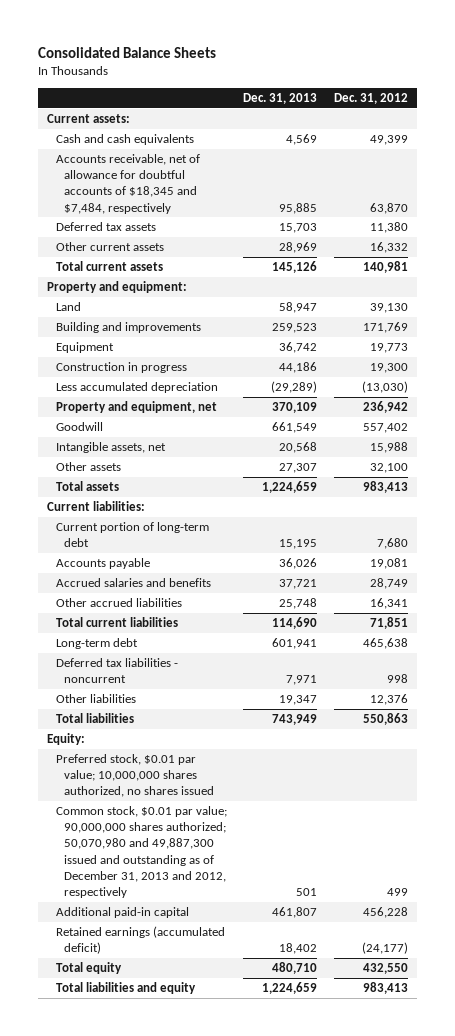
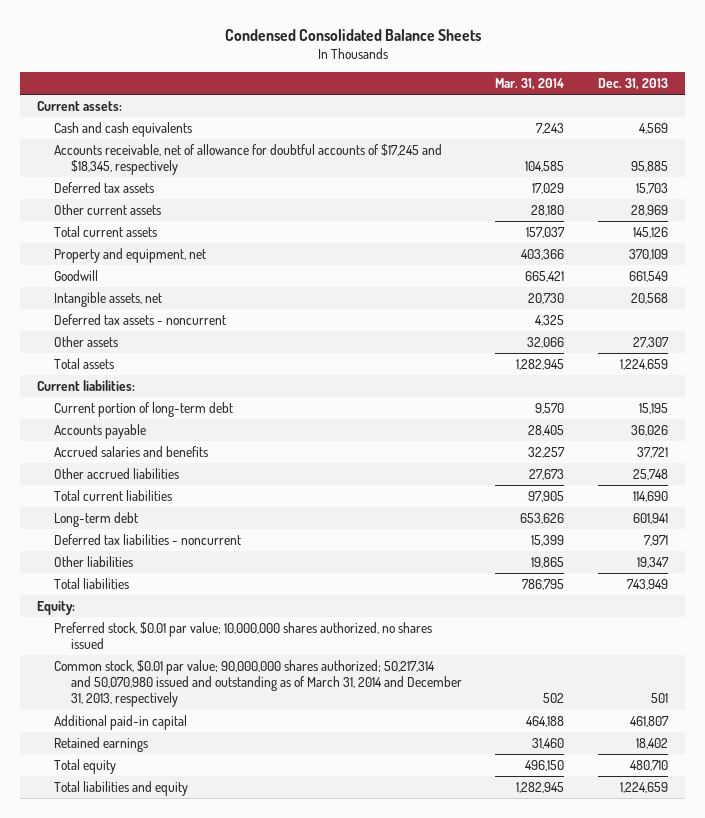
- Consolidated Balance Sheets
+ Condensed Consolidated Balance Sheets
- | Dec. 31, 2013 | Dec. 31, 2012
+ | Mar. 31, 2014 | Dec. 31, 2013
- Accounts receivable, net of allowance for doubtful accounts of $18,345 and $7,484, respectively | 95,885 | 63,870
+ Accounts receivable, net of allowance for doubtful accounts of $17,245 and $18,345, respectively | 104,585 | 95,885
- Property and equipment:
- Land | 58,947 | 39,130
- Building and improvements | 259,523 | 171,769
- Equipment | 36,742 | 19,773
- Construction in progress | 44,186 | 19,300
- Less accumulated depreciation | (29,289) | (13,030)
+ Deferred tax assets - noncurrent | 4,325 |
- Common stock, $0.01 par value; 90,000,000 shares authorized; 50,070,980 and 49,887,300 issued and outstanding as of December 31, 2013 and 2012, respectively | 501 | 499
+ Common stock, $0.01 par value; 90,000,000 shares authorized; 50,217,314 and 50,070,980 issued and outstanding as of March 31, 2014 and December 31, 2013, respectively | 502 | 501
- Retained earnings (accumulated deficit) | 18,402 | (24,177)
+ Retained earnings | 31,460 | 18,402

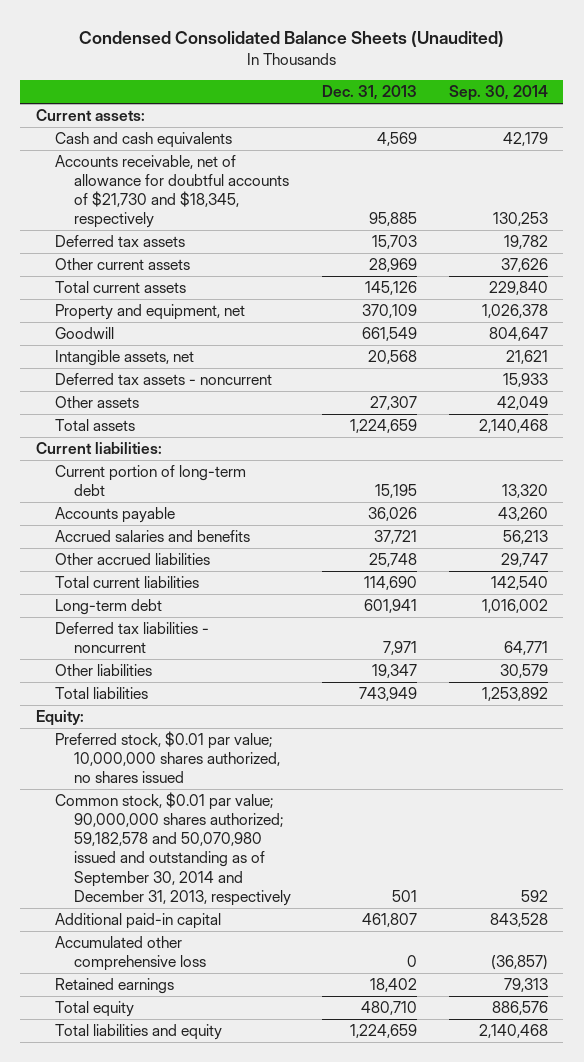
- Condensed Consolidated Balance Sheets
+ Condensed Consolidated Balance Sheets (Unaudited)
- | Mar. 31, 2014 | Dec. 31, 2013
+ | Dec. 31, 2013 | Sep. 30, 2014
- Accounts receivable, net of allowance for doubtful accounts of $17,245 and $18,345, respectively | 104,585 | 95,885
+ Accounts receivable, net of allowance for doubtful accounts of $21,730 and $18,345, respectively | 95,885 | 130,253
- Common stock, $0.01 par value; 90,000,000 shares authorized; 50,217,314 and 50,070,980 issued and outstanding as of March 31, 2014 and December 31, 2013, respectively | 502 | 501
+ Common stock, $0.01 par value; 90,000,000 shares authorized; 59,182,578 and 50,070,980 issued and outstanding as of September 30, 2014 and December 31, 2013, respectively | 501 | 592
+ Accumulated other comprehensive loss | 0 | (36,857)

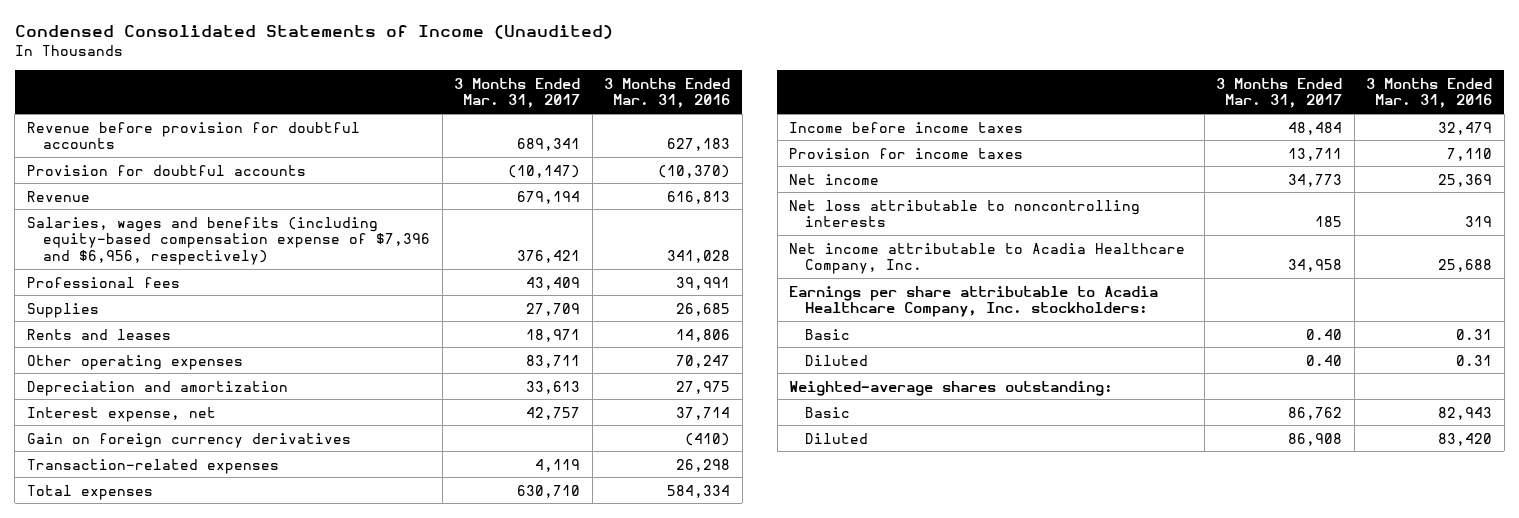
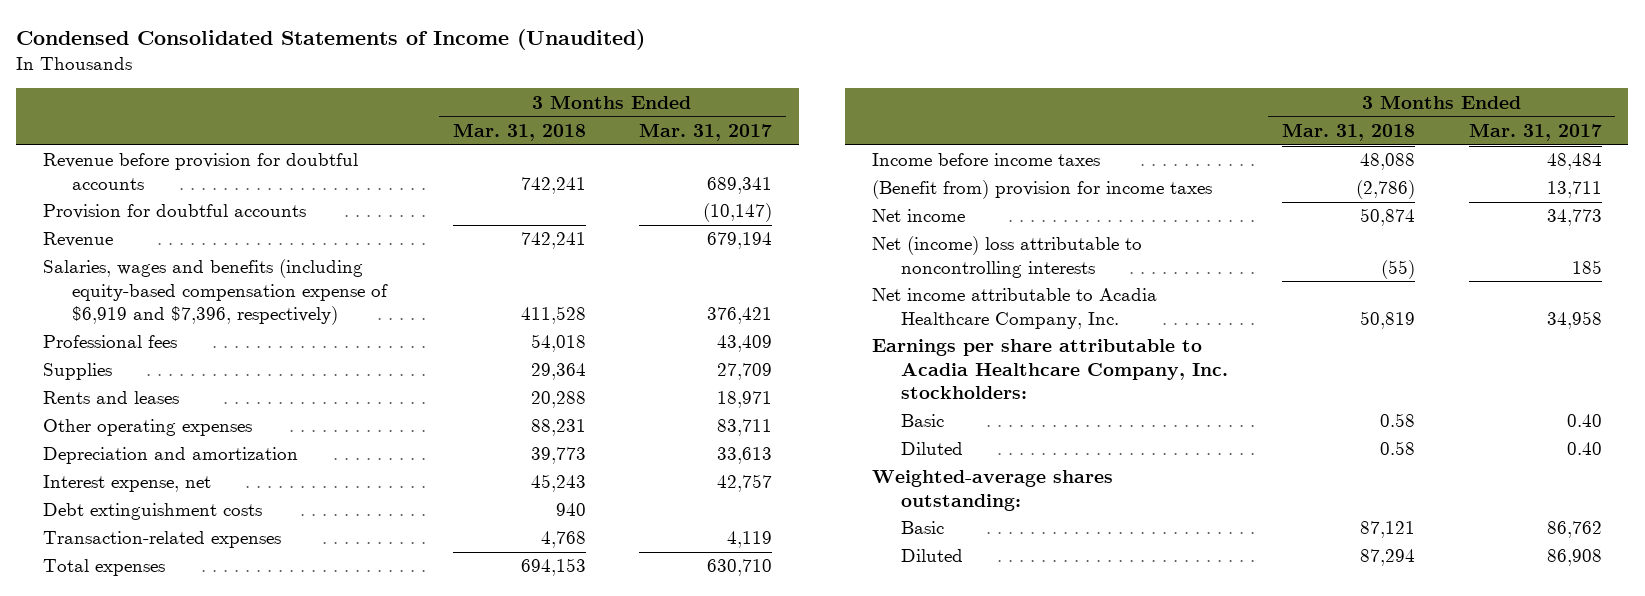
- | 3 Months Ended Mar. 31, 2017 | 3 Months Ended Mar. 31, 2016
+ | 3 Months Ended Mar. 31, 2018 | 3 Months Ended Mar. 31, 2017
- Salaries, wages and benefits (including equity-based compensation expense of $7,396 and $6,956, respectively) | 376,421 | 341,028
+ Salaries, wages and benefits (including equity-based compensation expense of $6,919 and $7,396, respectively) | 411,528 | 376,421
- Gain on foreign currency derivatives | | (410)
+ Debt extinguishment costs | 940 |
- Provision for income taxes | 13,711 | 7,110
+ (Benefit from) provision for income taxes | (2,786) | 13,711
- Net loss attributable to noncontrolling interests | 185 | 319
+ Net (income) loss attributable to noncontrolling interests | (55) | 185

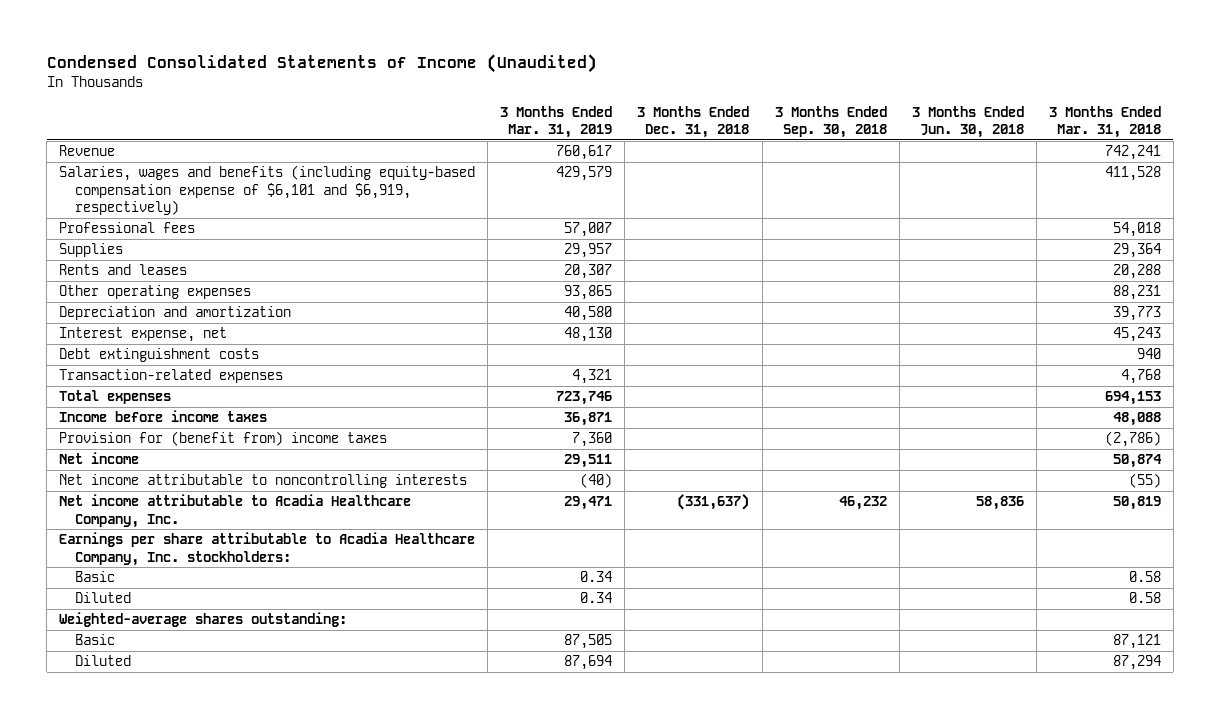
- | 3 Months Ended Mar. 31, 2018 | 3 Months Ended Mar. 31, 2017
+ | 3 Months Ended Mar. 31, 2019 | 3 Months Ended Dec. 31, 2018 | 3 Months Ended Sep. 30, 2018 | 3 Months Ended Jun. 30, 2018 | 3 Months Ended Mar. 31, 2018
- Revenue before provision for doubtful accounts | 742,241 | 689,341
- Provision for doubtful accounts | | (10,147)
- Salaries, wages and benefits (including equity-based compensation expense of $6,919 and $7,396, respectively) | 411,528 | 376,421
+ Salaries, wages and benefits (including equity-based compensation expense of $6,101 and $6,919, respectively) | 429,579 | | | | 411,528
- (Benefit from) provision for income taxes | (2,786) | 13,711
+ Provision for (benefit from) income taxes | 7,360 | | | | (2,786)
- Net (income) loss attributable to noncontrolling interests | (55) | 185
+ Net income attributable to noncontrolling interests | (40) | | | | (55)

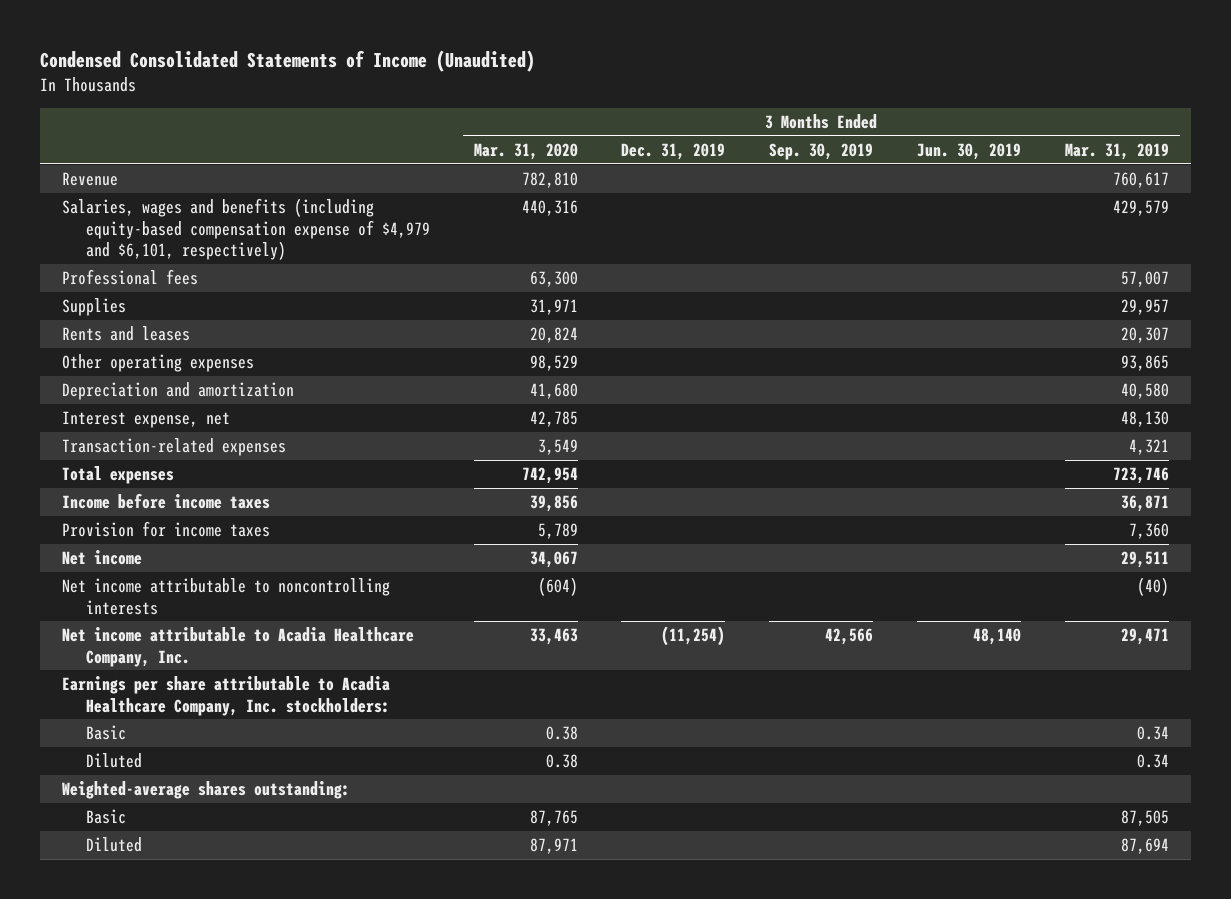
- | 3 Months Ended Mar. 31, 2019 | 3 Months Ended Dec. 31, 2018 | 3 Months Ended Sep. 30, 2018 | 3 Months Ended Jun. 30, 2018 | 3 Months Ended Mar. 31, 2018
+ | 3 Months Ended Mar. 31, 2020 | 3 Months Ended Dec. 31, 2019 | 3 Months Ended Sep. 30, 2019 | 3 Months Ended Jun. 30, 2019 | 3 Months Ended Mar. 31, 2019
- Salaries, wages and benefits (including equity-based compensation expense of $6,101 and $6,919, respectively) | 429,579 | | | | 411,528
+ Salaries, wages and benefits (including equity-based compensation expense of $4,979 and $6,101, respectively) | 440,316 | | | | 429,579
- Debt extinguishment costs | | | | | 940
- Provision for (benefit from) income taxes | 7,360 | | | | (2,786)
+ Provision for income taxes | 5,789 | | | | 7,360

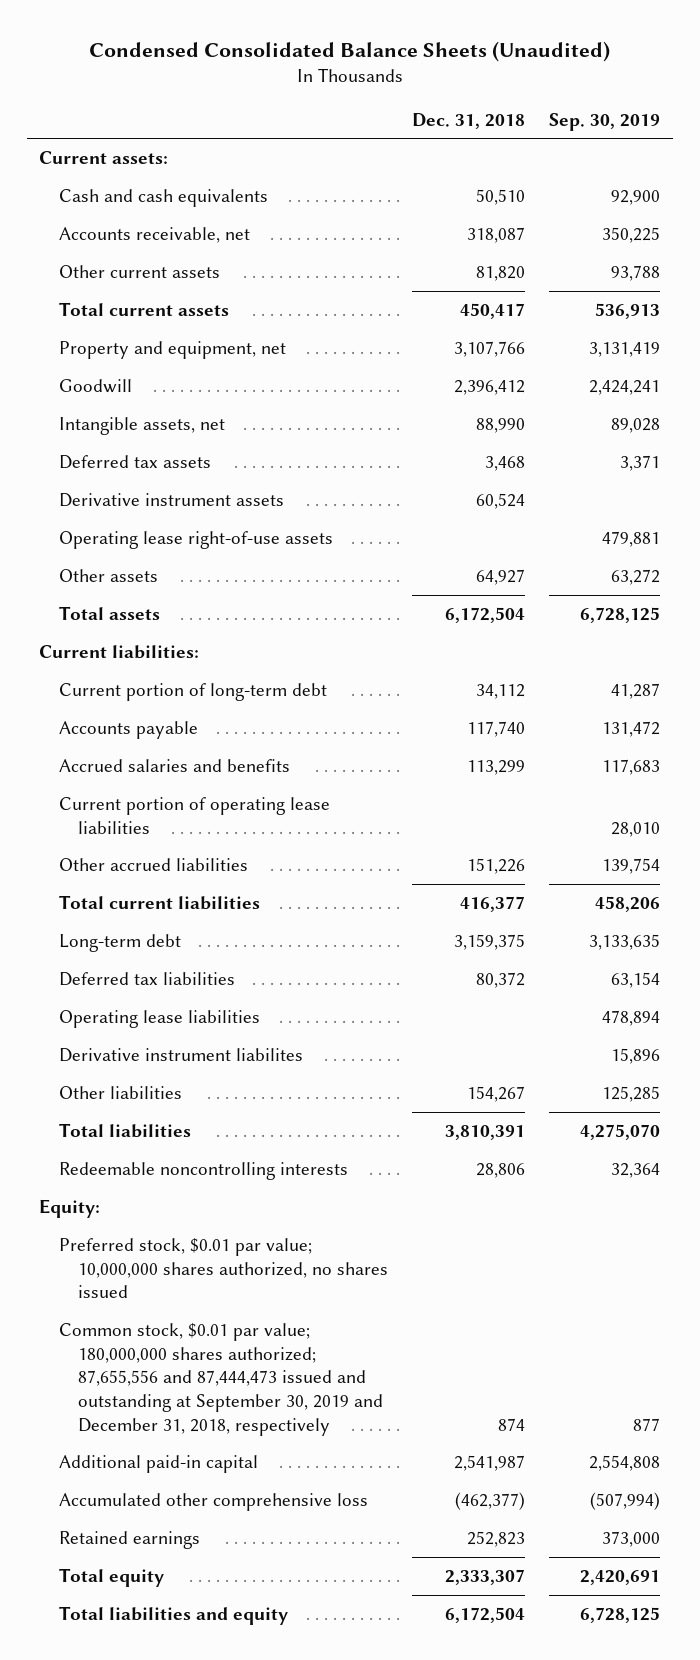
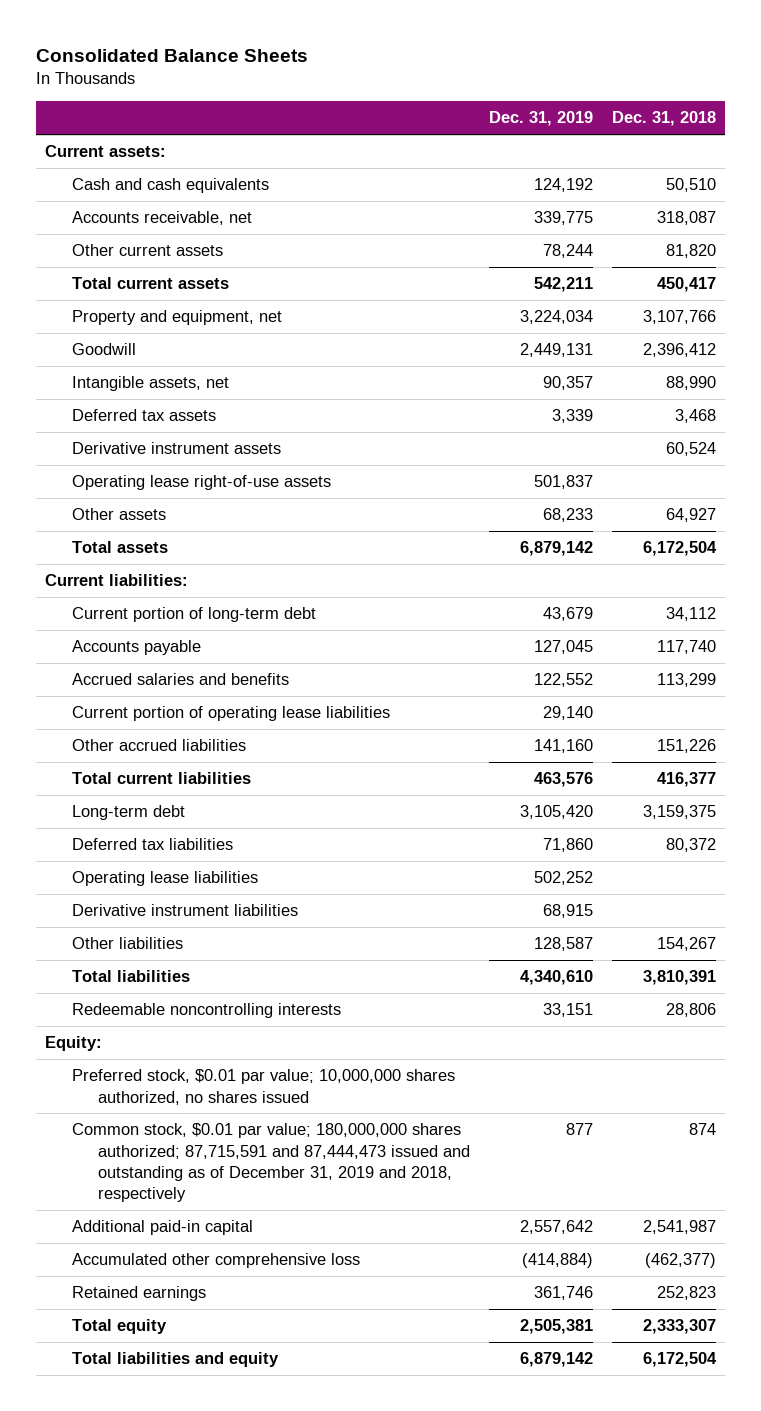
- Condensed Consolidated Balance Sheets (Unaudited)
+ Consolidated Balance Sheets
- | Dec. 31, 2018 | Sep. 30, 2019
+ | Dec. 31, 2019 | Dec. 31, 2018
- Derivative instrument liabilites | | 15,896
+ Derivative instrument liabilities | 68,915 |
- Common stock, $0.01 par value; 180,000,000 shares authorized; 87,655,556 and 87,444,473 issued and outstanding at September 30, 2019 and December 31, 2018, respectively | 874 | 877
+ Common stock, $0.01 par value; 180,000,000 shares authorized; 87,715,591 and 87,444,473 issued and outstanding as of December 31, 2019 and 2018, respectively | 877 | 874

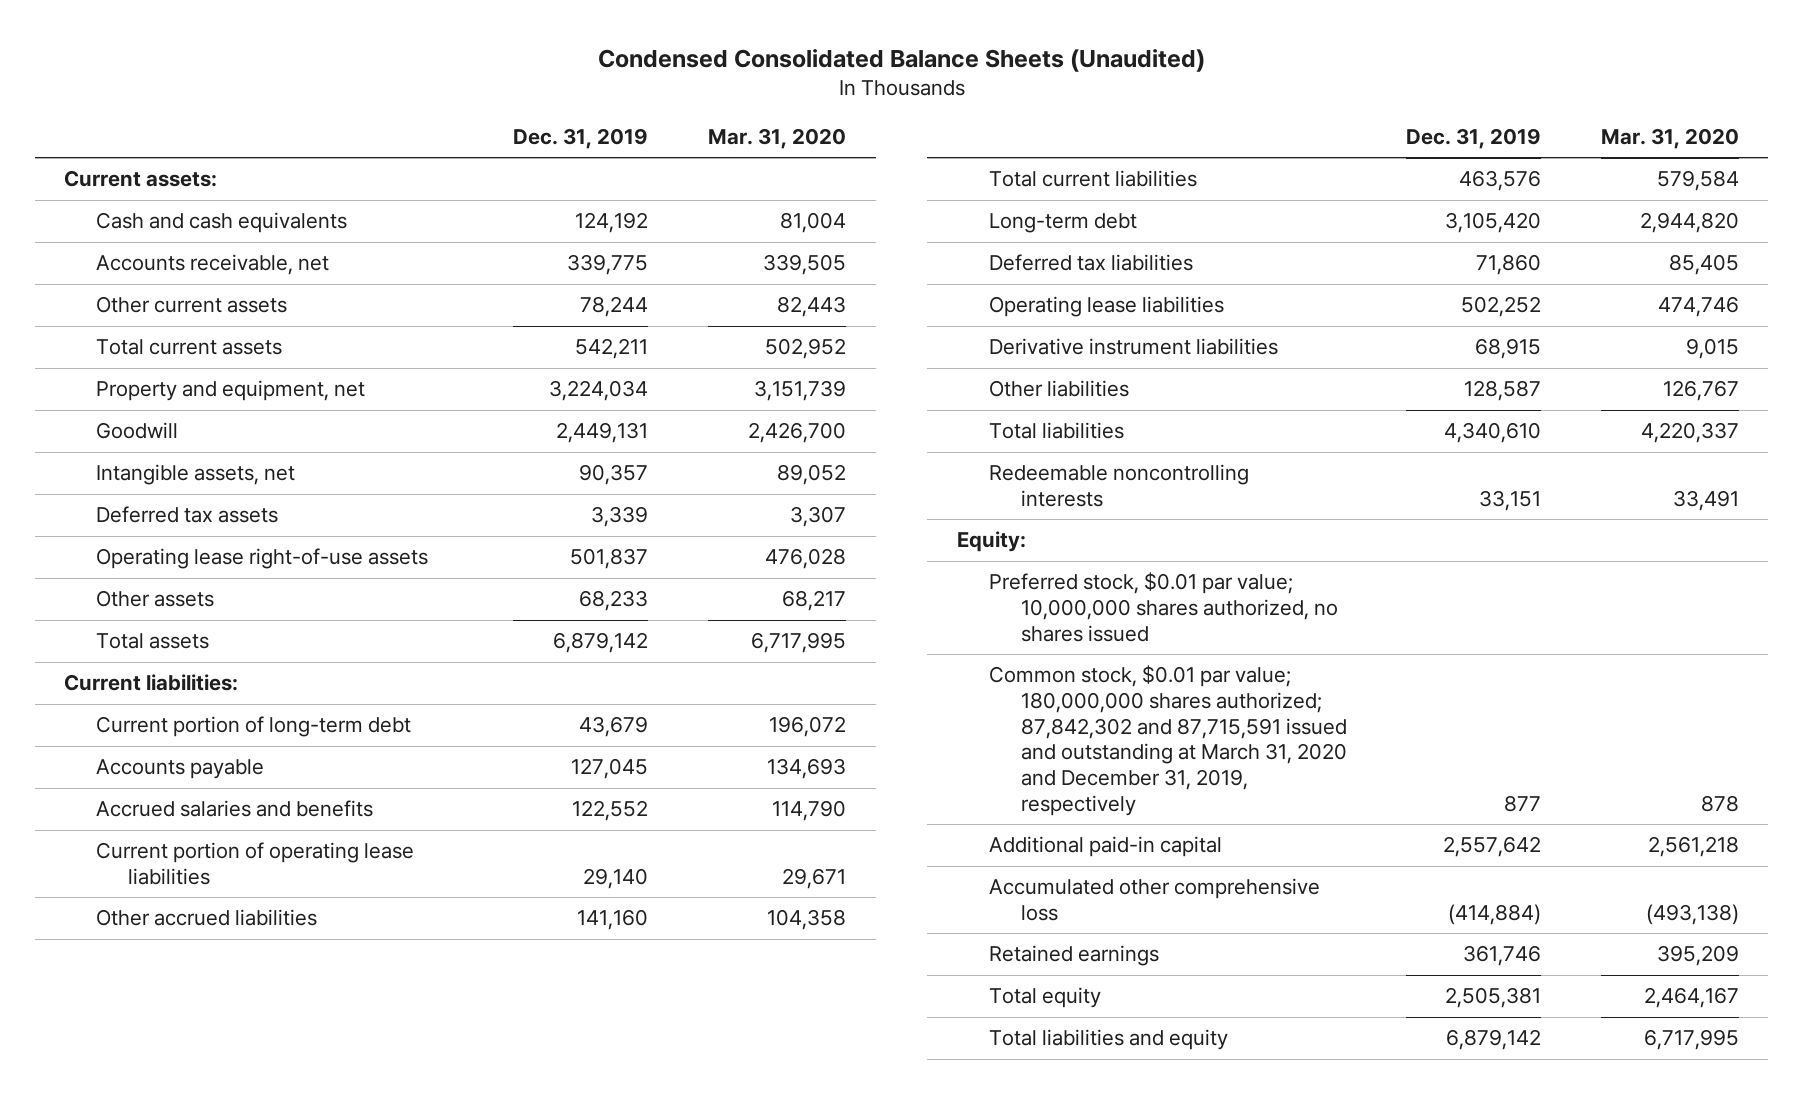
- Consolidated Balance Sheets
+ Condensed Consolidated Balance Sheets (Unaudited)
- | Dec. 31, 2019 | Dec. 31, 2018
+ | Dec. 31, 2019 | Mar. 31, 2020
- Derivative instrument assets | | 60,524
- Common stock, $0.01 par value; 180,000,000 shares authorized; 87,715,591 and 87,444,473 issued and outstanding as of December 31, 2019 and 2018, respectively | 877 | 874
+ Common stock, $0.01 par value; 180,000,000 shares authorized; 87,842,302 and 87,715,591 issued and outstanding at March 31, 2020 and December 31, 2019, respectively | 877 | 878

